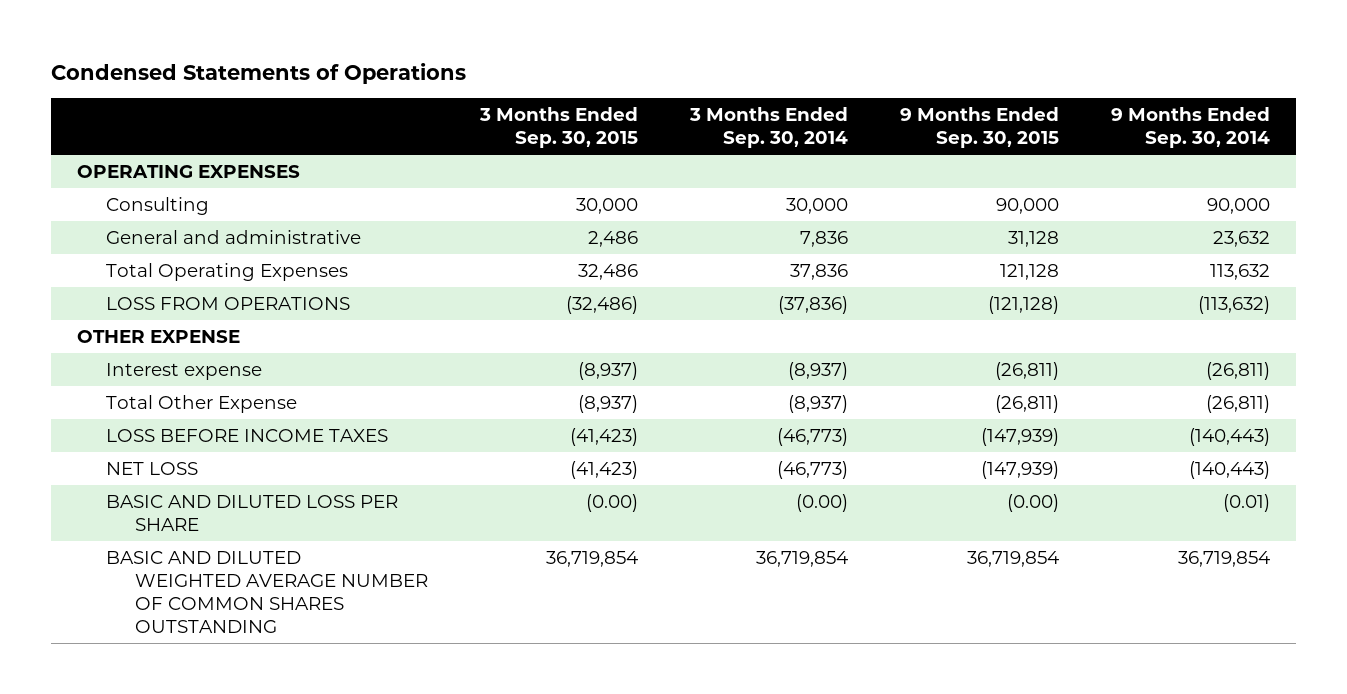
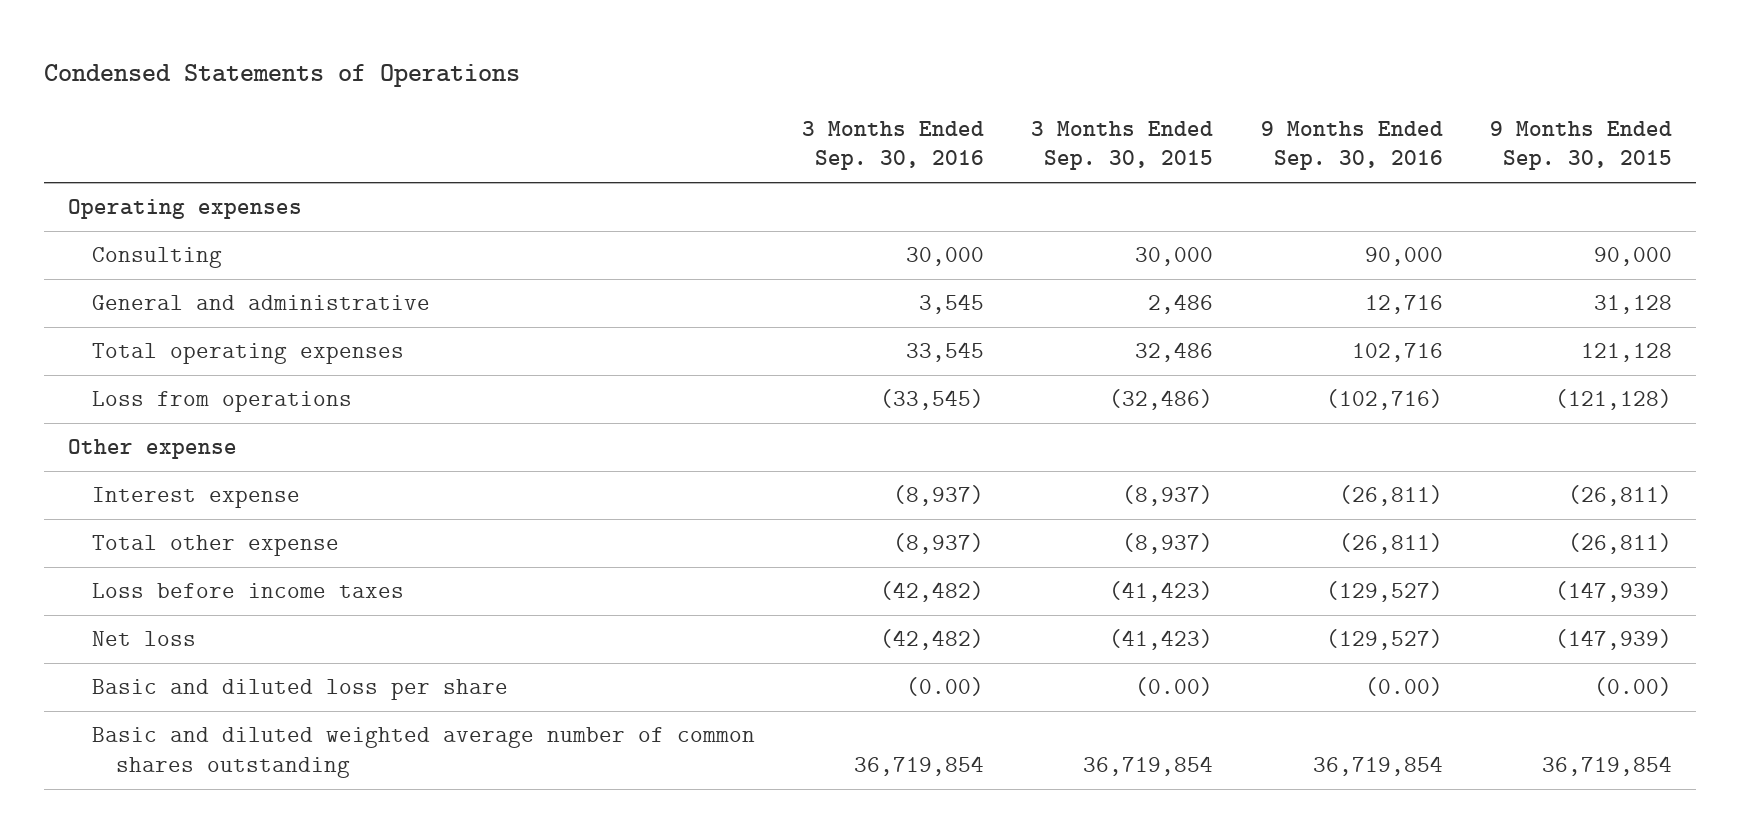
- | 3 Months Ended Sep. 30, 2015 | 3 Months Ended Sep. 30, 2014 | 9 Months Ended Sep. 30, 2015 | 9 Months Ended Sep. 30, 2014
+ | 3 Months Ended Sep. 30, 2016 | 3 Months Ended Sep. 30, 2015 | 9 Months Ended Sep. 30, 2016 | 9 Months Ended Sep. 30, 2015
- OPERATING EXPENSES
+ Operating expenses
- Total Operating Expenses | 32,486 | 37,836 | 121,128 | 113,632
- LOSS FROM OPERATIONS | (32,486) | (37,836) | (121,128) | (113,632)
- OTHER EXPENSE
+ Total operating expenses | 33,545 | 32,486 | 102,716 | 121,128
+ Loss from operations | (33,545) | (32,486) | (102,716) | (121,128)
+ Other expense
- Total Other Expense | (8,937) | (8,937) | (26,811) | (26,811)
- LOSS BEFORE INCOME TAXES | (41,423) | (46,773) | (147,939) | (140,443)
- NET LOSS | (41,423) | (46,773) | (147,939) | (140,443)
- BASIC AND DILUTED LOSS PER SHARE | (0.00) | (0.00) | (0.00) | (0.01)
- BASIC AND DILUTED WEIGHTED AVERAGE NUMBER OF COMMON SHARES OUTSTANDING | 36,719,854 | 36,719,854 | 36,719,854 | 36,719,854
+ Total other expense | (8,937) | (8,937) | (26,811) | (26,811)
+ Loss before income taxes | (42,482) | (41,423) | (129,527) | (147,939)
+ Net loss | (42,482) | (41,423) | (129,527) | (147,939)
+ Basic and diluted loss per share | (0.00) | (0.00) | (0.00) | (0.00)
+ Basic and diluted weighted average number of common shares outstanding | 36,719,854 | 36,719,854 | 36,719,854 | 36,719,854

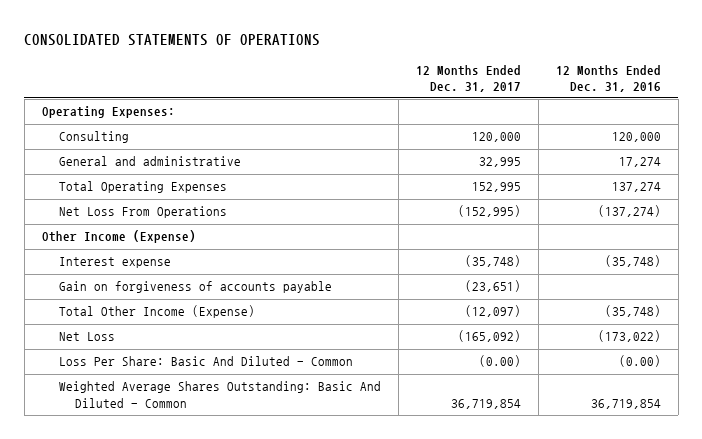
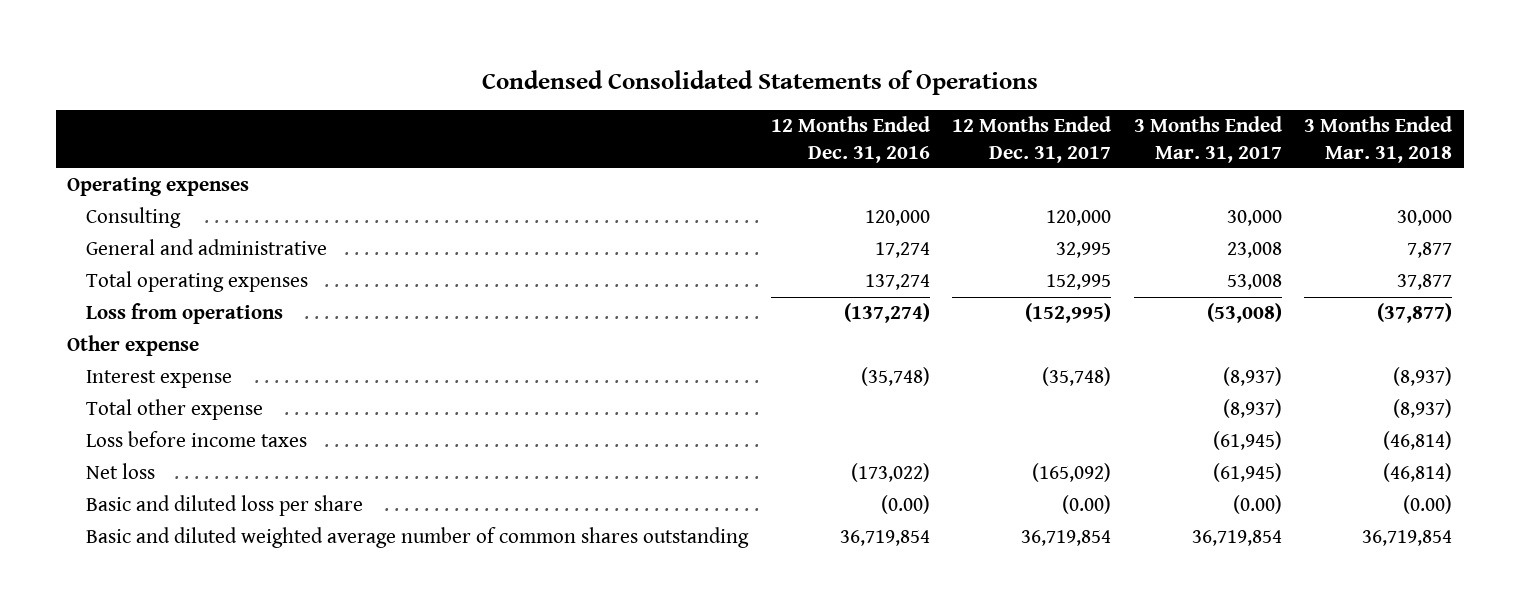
- CONSOLIDATED STATEMENTS OF OPERATIONS
+ Condensed Consolidated Statements of Operations
- | 12 Months Ended Dec. 31, 2017 | 12 Months Ended Dec. 31, 2016
+ | 12 Months Ended Dec. 31, 2016 | 12 Months Ended Dec. 31, 2017 | 3 Months Ended Mar. 31, 2017 | 3 Months Ended Mar. 31, 2018
- Operating Expenses:
+ Operating expenses
- Total Operating Expenses | 152,995 | 137,274
- Net Loss From Operations | (152,995) | (137,274)
- Other Income (Expense)
+ Total operating expenses | 137,274 | 152,995 | 53,008 | 37,877
+ Loss from operations | (137,274) | (152,995) | (53,008) | (37,877)
+ Other expense
- Gain on forgiveness of accounts payable | (23,651) |
- Total Other Income (Expense) | (12,097) | (35,748)
- Net Loss | (165,092) | (173,022)
- Loss Per Share: Basic And Diluted - Common | (0.00) | (0.00)
- Weighted Average Shares Outstanding: Basic And Diluted - Common | 36,719,854 | 36,719,854
+ Total other expense | | | (8,937) | (8,937)
+ Loss before income taxes | | | (61,945) | (46,814)
+ Net loss | (173,022) | (165,092) | (61,945) | (46,814)
+ Basic and diluted loss per share | (0.00) | (0.00) | (0.00) | (0.00)
+ Basic and diluted weighted average number of common shares outstanding | 36,719,854 | 36,719,854 | 36,719,854 | 36,719,854

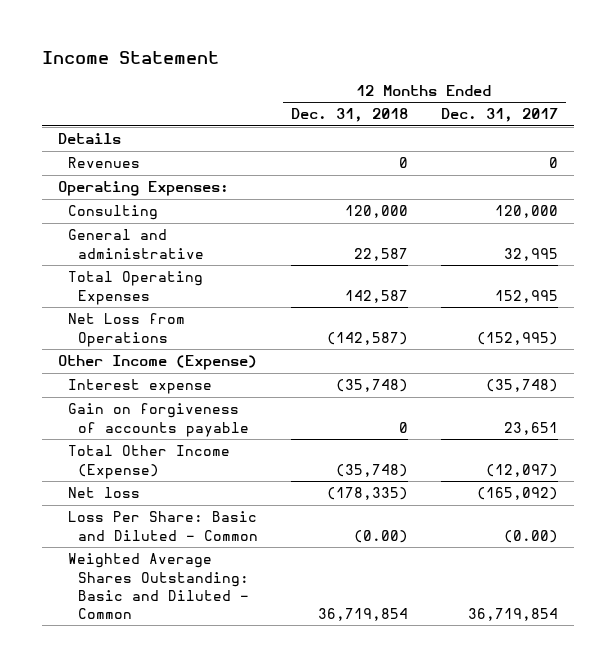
- Condensed Consolidated Statements of Operations
+ Income Statement
- | 12 Months Ended Dec. 31, 2016 | 12 Months Ended Dec. 31, 2017 | 3 Months Ended Mar. 31, 2017 | 3 Months Ended Mar. 31, 2018
+ | 12 Months Ended Dec. 31, 2018 | 12 Months Ended Dec. 31, 2017
- Operating expenses
+ Details
+ Revenues | 0 | 0
+ Operating Expenses:
- Total operating expenses | 137,274 | 152,995 | 53,008 | 37,877
- Loss from operations | (137,274) | (152,995) | (53,008) | (37,877)
- Other expense
+ Total Operating Expenses | 142,587 | 152,995
+ Net Loss from Operations | (142,587) | (152,995)
+ Other Income (Expense)
- Total other expense | | | (8,937) | (8,937)
- Loss before income taxes | | | (61,945) | (46,814)
+ Gain on forgiveness of accounts payable | 0 | 23,651
+ Total Other Income (Expense) | (35,748) | (12,097)
- Basic and diluted loss per share | (0.00) | (0.00) | (0.00) | (0.00)
- Basic and diluted weighted average number of common shares outstanding | 36,719,854 | 36,719,854 | 36,719,854 | 36,719,854
+ Loss Per Share: Basic and Diluted - Common | (0.00) | (0.00)
+ Weighted Average Shares Outstanding: Basic and Diluted - Common | 36,719,854 | 36,719,854

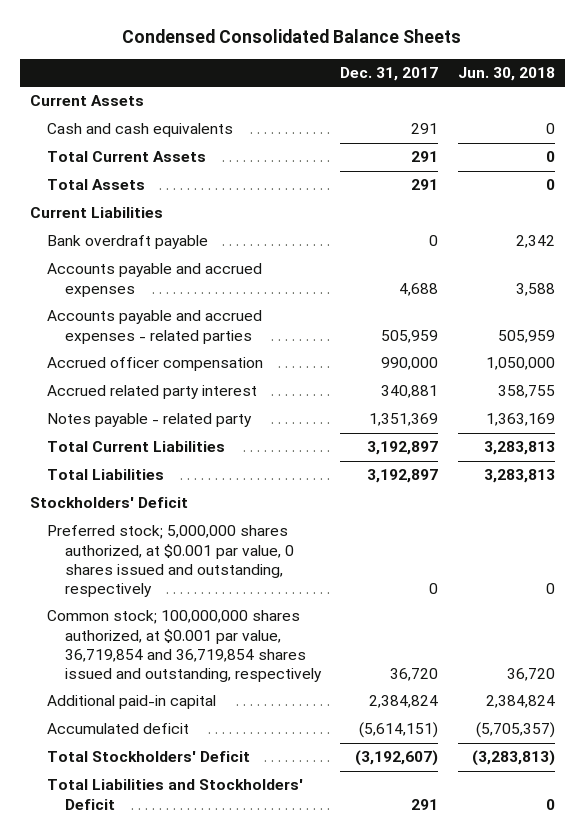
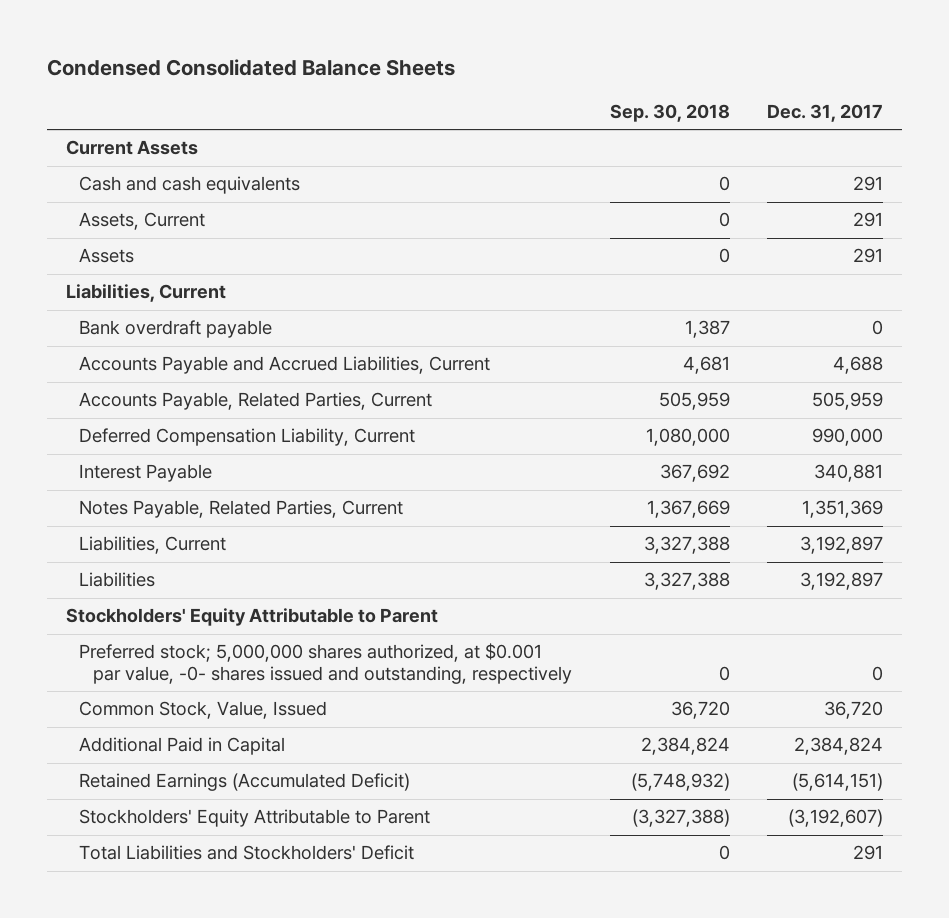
- | Dec. 31, 2017 | Jun. 30, 2018
+ | Sep. 30, 2018 | Dec. 31, 2017
- Total Current Assets | 291 | 0
- Total Assets | 291 | 0
- Current Liabilities
+ Assets, Current | 0 | 291
+ Assets | 0 | 291
+ Liabilities, Current
- Accounts payable and accrued expenses | 4,688 | 3,588
- Accounts payable and accrued expenses - related parties | 505,959 | 505,959
- Accrued officer compensation | 990,000 | 1,050,000
- Accrued related party interest | 340,881 | 358,755
- Notes payable - related party | 1,351,369 | 1,363,169
- Total Current Liabilities | 3,192,897 | 3,283,813
- Total Liabilities | 3,192,897 | 3,283,813
- Stockholders' Deficit
- Preferred stock; 5,000,000 shares authorized, at $0.001 par value, 0 shares issued and outstanding, respectively | 0 | 0
- Common stock; 100,000,000 shares authorized, at $0.001 par value, 36,719,854 and 36,719,854 shares issued and outstanding, respectively | 36,720 | 36,720
- Additional paid-in capital | 2,384,824 | 2,384,824
- Accumulated deficit | (5,614,151) | (5,705,357)
- Total Stockholders' Deficit | (3,192,607) | (3,283,813)
+ Accounts Payable and Accrued Liabilities, Current | 4,681 | 4,688
+ Accounts Payable, Related Parties, Current | 505,959 | 505,959
+ Deferred Compensation Liability, Current | 1,080,000 | 990,000
+ Interest Payable | 367,692 | 340,881
+ Notes Payable, Related Parties, Current | 1,367,669 | 1,351,369
+ Liabilities, Current | 3,327,388 | 3,192,897
+ Liabilities | 3,327,388 | 3,192,897
+ Stockholders' Equity Attributable to Parent
+ Preferred stock; 5,000,000 shares authorized, at $0.001 par value, -0- shares issued and outstanding, respectively | 0 | 0
+ Common Stock, Value, Issued | 36,720 | 36,720
+ Additional Paid in Capital | 2,384,824 | 2,384,824
+ Retained Earnings (Accumulated Deficit) | (5,748,932) | (5,614,151)
+ Stockholders' Equity Attributable to Parent | (3,327,388) | (3,192,607)

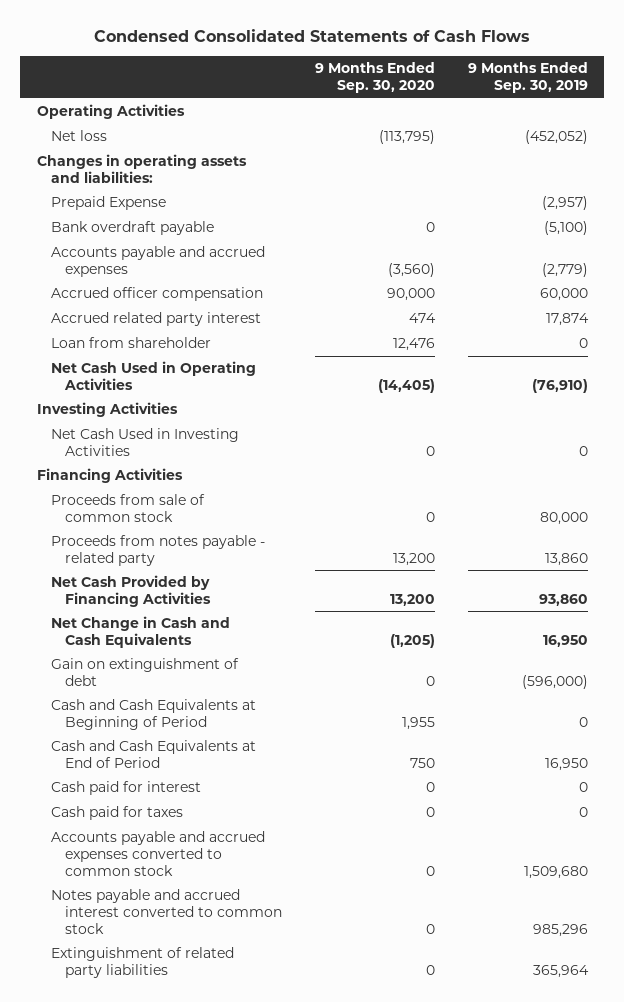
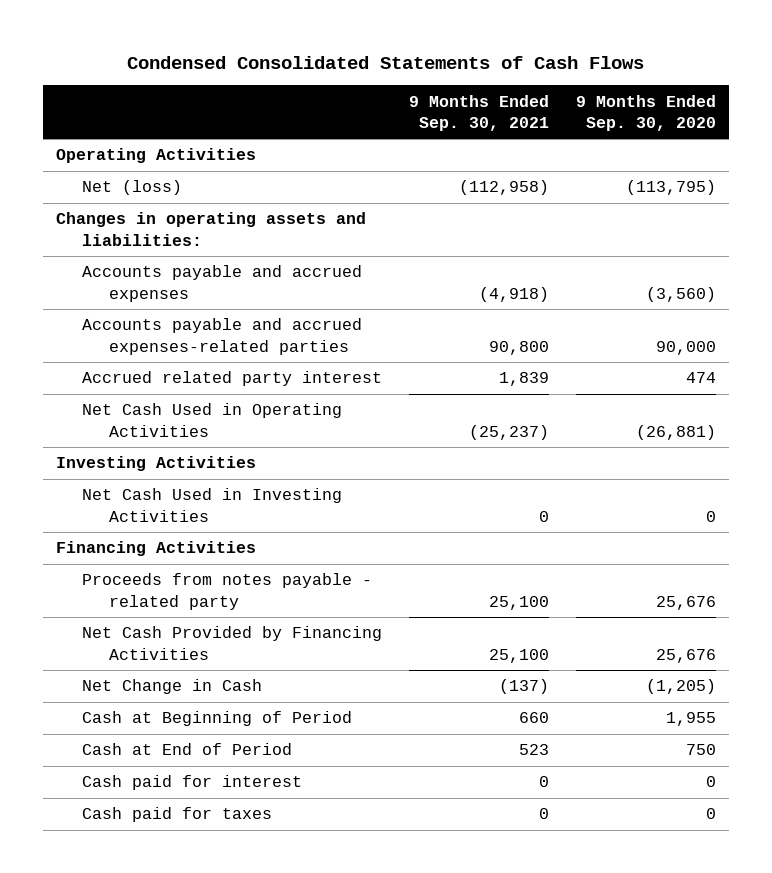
- | 9 Months Ended Sep. 30, 2020 | 9 Months Ended Sep. 30, 2019
+ | 9 Months Ended Sep. 30, 2021 | 9 Months Ended Sep. 30, 2020
- Net loss | (113,795) | (452,052)
+ Net (loss) | (112,958) | (113,795)
- Prepaid Expense | | (2,957)
- Bank overdraft payable | 0 | (5,100)
- Accrued officer compensation | 90,000 | 60,000
+ Accounts payable and accrued expenses-related parties | 90,800 | 90,000
- Loan from shareholder | 12,476 | 0
- Net Cash Used in Operating Activities | (14,405) | (76,910)
+ Net Cash Used in Operating Activities | (25,237) | (26,881)
- Proceeds from sale of common stock | 0 | 80,000
- Proceeds from notes payable - related party | 13,200 | 13,860
- Net Cash Provided by Financing Activities | 13,200 | 93,860
- Net Change in Cash and Cash Equivalents | (1,205) | 16,950
- Gain on extinguishment of debt | 0 | (596,000)
- Cash and Cash Equivalents at Beginning of Period | 1,955 | 0
- Cash and Cash Equivalents at End of Period | 750 | 16,950
+ Proceeds from notes payable - related party | 25,100 | 25,676
+ Net Cash Provided by Financing Activities | 25,100 | 25,676
+ Net Change in Cash | (137) | (1,205)
+ Cash at Beginning of Period | 660 | 1,955
+ Cash at End of Period | 523 | 750
- Accounts payable and accrued expenses converted to common stock | 0 | 1,509,680
- Notes payable and accrued interest converted to common stock | 0 | 985,296
- Extinguishment of related party liabilities | 0 | 365,964

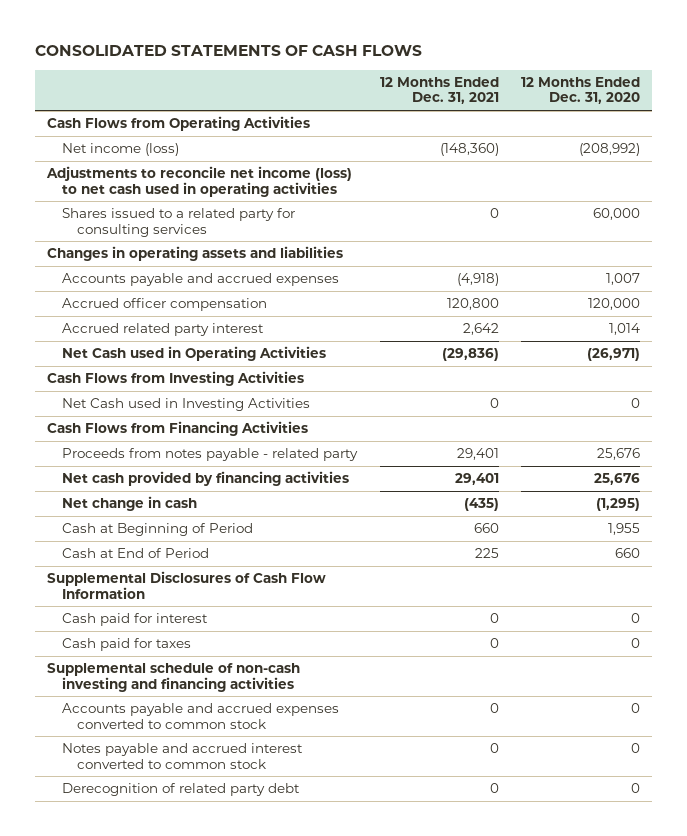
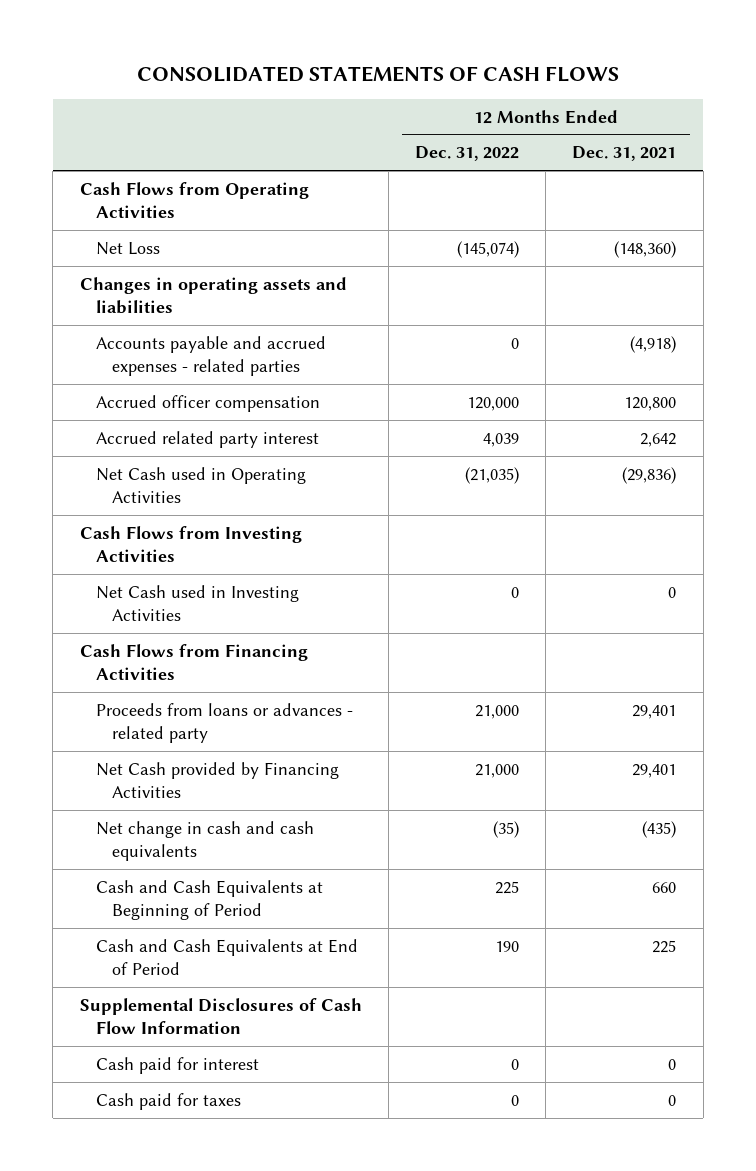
- | 12 Months Ended Dec. 31, 2021 | 12 Months Ended Dec. 31, 2020
+ | 12 Months Ended Dec. 31, 2022 | 12 Months Ended Dec. 31, 2021
- Net income (loss) | (148,360) | (208,992)
- Adjustments to reconcile net income (loss) to net cash used in operating activities
- Shares issued to a related party for consulting services | 0 | 60,000
+ Net Loss | (145,074) | (148,360)
- Accounts payable and accrued expenses | (4,918) | 1,007
+ Accounts payable and accrued expenses - related parties | 0 | (4,918)
- Proceeds from notes payable - related party | 29,401 | 25,676
- Net cash provided by financing activities | 29,401 | 25,676
- Net change in cash | (435) | (1,295)
- Cash at Beginning of Period | 660 | 1,955
- Cash at End of Period | 225 | 660
+ Proceeds from loans or advances - related party | 21,000 | 29,401
+ Net Cash provided by Financing Activities | 21,000 | 29,401
+ Net change in cash and cash equivalents | (35) | (435)
+ Cash and Cash Equivalents at Beginning of Period | 225 | 660
+ Cash and Cash Equivalents at End of Period | 190 | 225
- Supplemental schedule of non-cash investing and financing activities
- Accounts payable and accrued expenses converted to common stock | 0 | 0
- Notes payable and accrued interest converted to common stock | 0 | 0
- Derecognition of related party debt | 0 | 0

